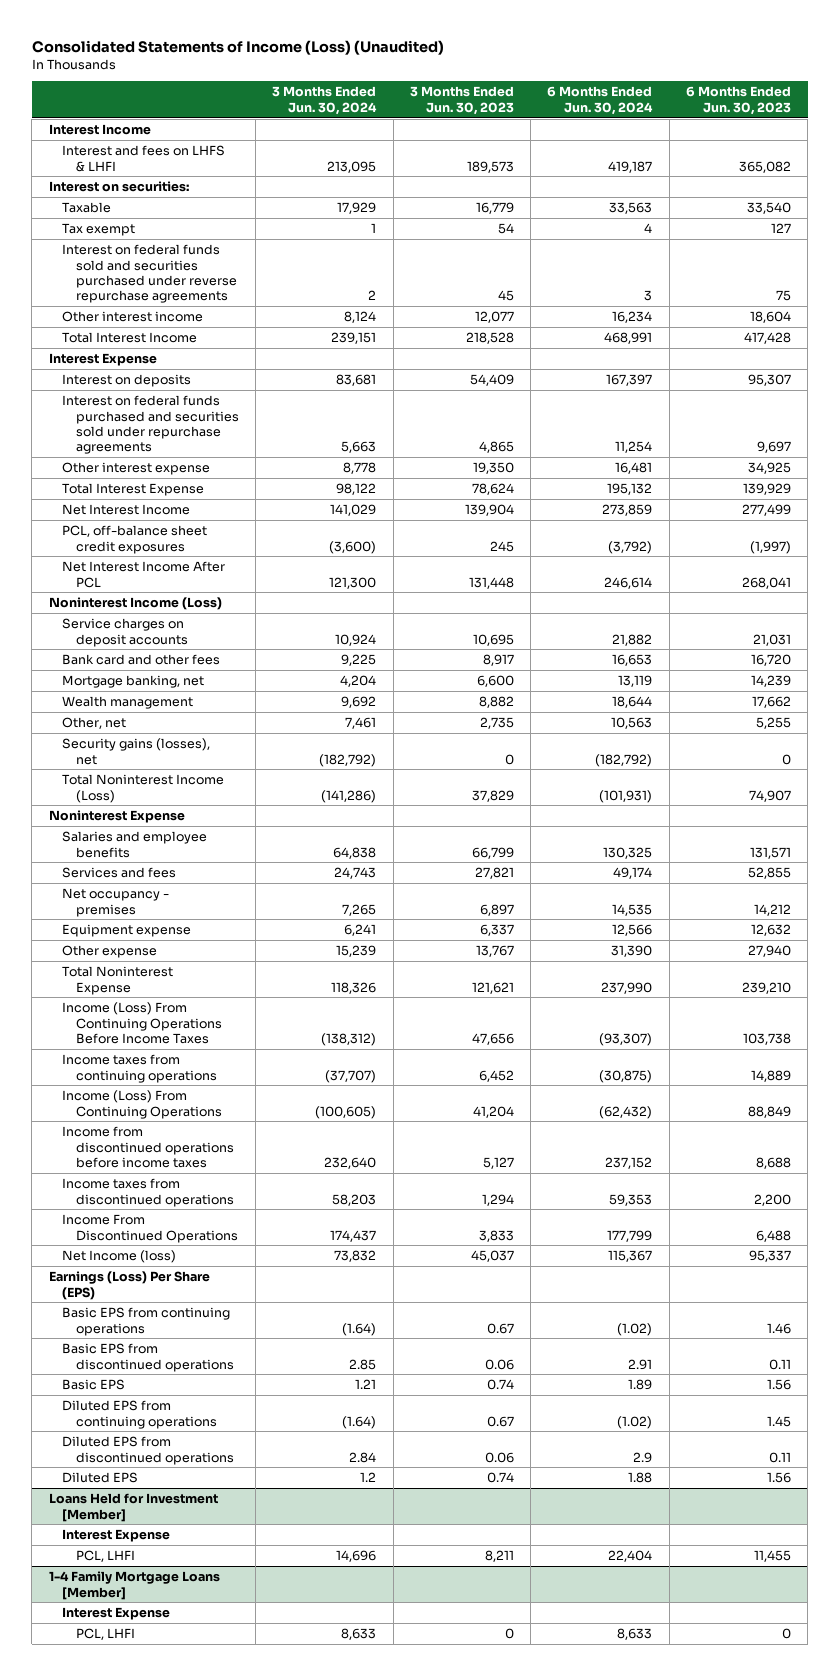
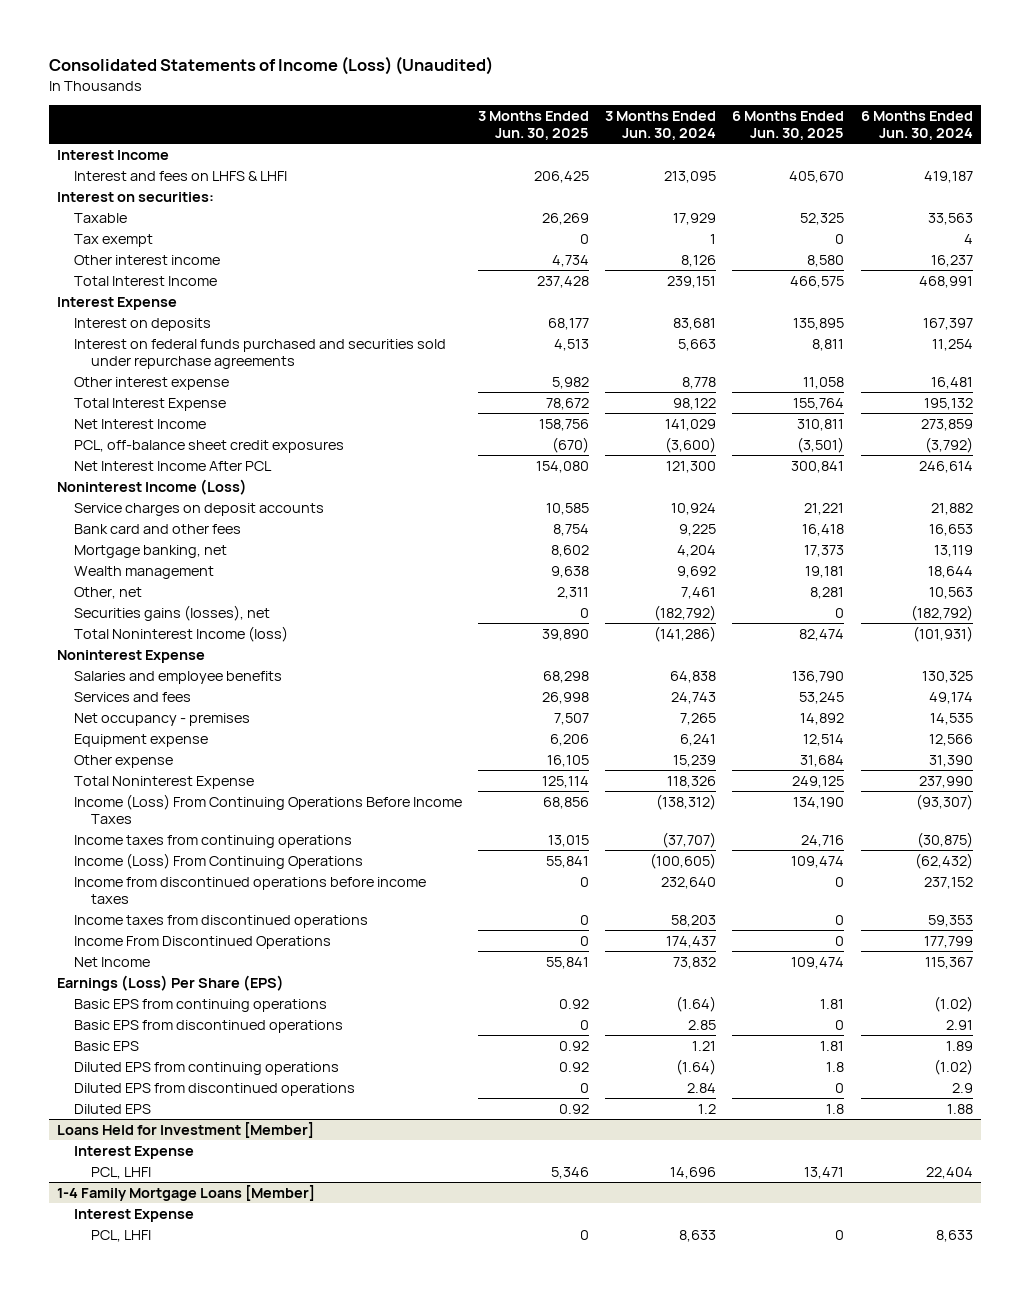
- | 3 Months Ended Jun. 30, 2024 | 3 Months Ended Jun. 30, 2023 | 6 Months Ended Jun. 30, 2024 | 6 Months Ended Jun. 30, 2023
+ | 3 Months Ended Jun. 30, 2025 | 3 Months Ended Jun. 30, 2024 | 6 Months Ended Jun. 30, 2025 | 6 Months Ended Jun. 30, 2024
- Interest on federal funds sold and securities purchased under reverse repurchase agreements | 2 | 45 | 3 | 75
- Other interest income | 8,124 | 12,077 | 16,234 | 18,604
+ Other interest income | 4,734 | 8,126 | 8,580 | 16,237
- Security gains (losses), net | (182,792) | 0 | (182,792) | 0
- Total Noninterest Income (Loss) | (141,286) | 37,829 | (101,931) | 74,907
+ Securities gains (losses), net | 0 | (182,792) | 0 | (182,792)
+ Total Noninterest Income (loss) | 39,890 | (141,286) | 82,474 | (101,931)
- Net Income (loss) | 73,832 | 45,037 | 115,367 | 95,337
+ Net Income | 55,841 | 73,832 | 109,474 | 115,367

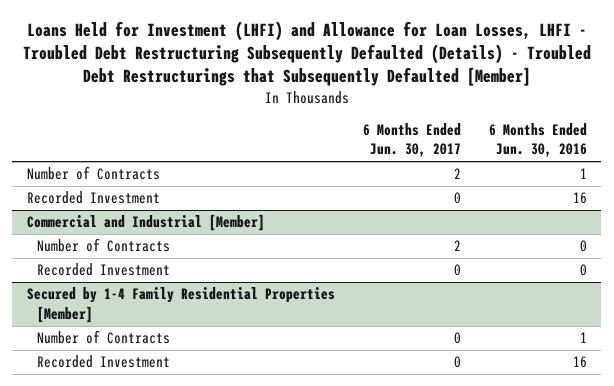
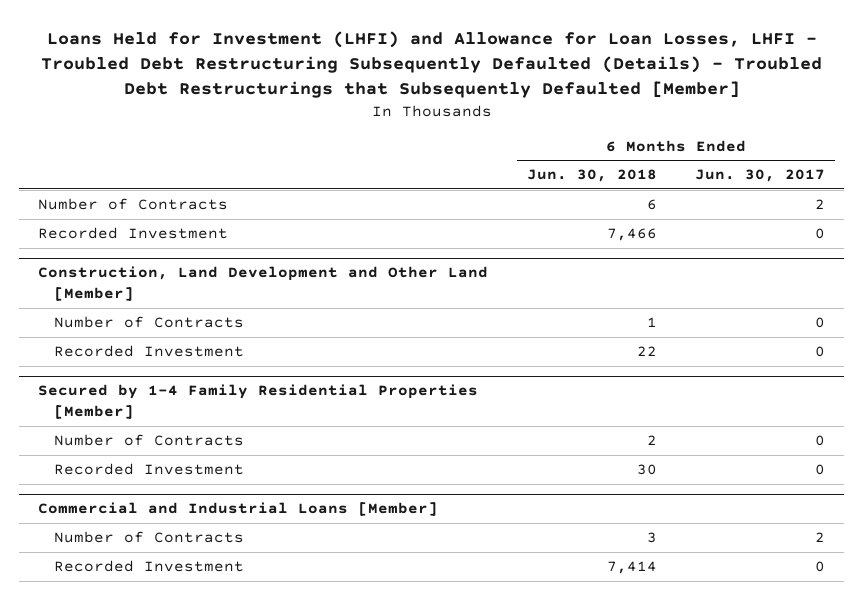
- | 6 Months Ended Jun. 30, 2017 | 6 Months Ended Jun. 30, 2016
+ | 6 Months Ended Jun. 30, 2018 | 6 Months Ended Jun. 30, 2017
- Commercial and Industrial [Member]
- Number of Contracts | 2 | 0
+ Construction, Land Development and Other Land [Member]
+ Number of Contracts | 1 | 0
+ Commercial and Industrial Loans [Member]
+ Number of Contracts | 3 | 2
+ Recorded Investment | 7,414 | 0

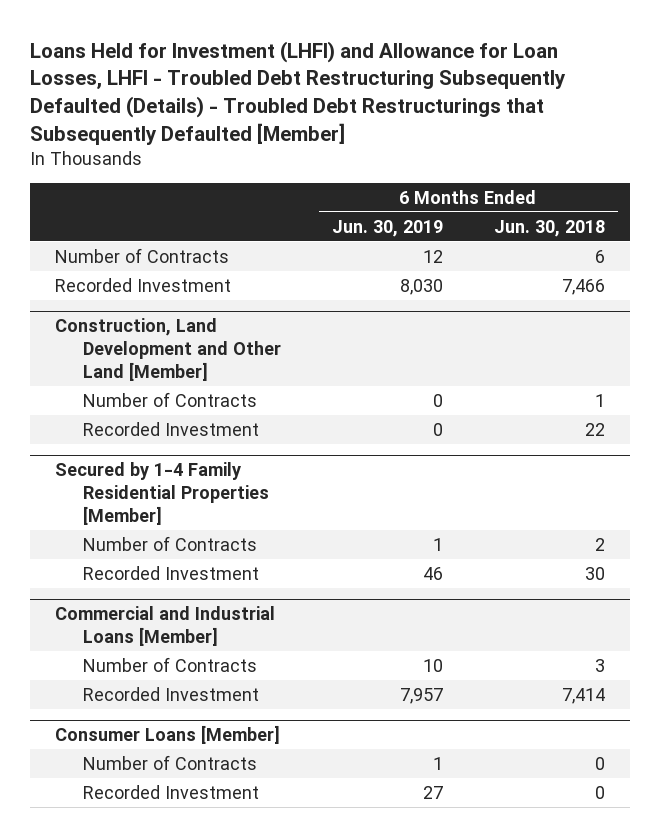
- | 6 Months Ended Jun. 30, 2018 | 6 Months Ended Jun. 30, 2017
+ | 6 Months Ended Jun. 30, 2019 | 6 Months Ended Jun. 30, 2018
+ Consumer Loans [Member]
+ Number of Contracts | 1 | 0
+ Recorded Investment | 27 | 0

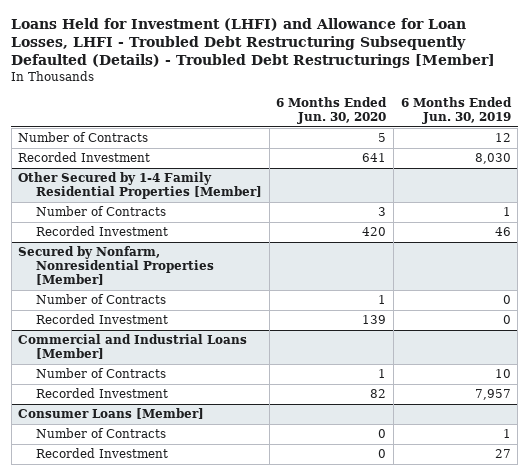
- Loans Held for Investment (LHFI) and Allowance for Loan Losses, LHFI - Troubled Debt Restructuring Subsequently Defaulted (Details) - Troubled Debt Restructurings that Subsequently Defaulted [Member]
+ Loans Held for Investment (LHFI) and Allowance for Loan Losses, LHFI - Troubled Debt Restructuring Subsequently Defaulted (Details) - Troubled Debt Restructurings [Member]
- | 6 Months Ended Jun. 30, 2019 | 6 Months Ended Jun. 30, 2018
+ | 6 Months Ended Jun. 30, 2020 | 6 Months Ended Jun. 30, 2019
- Construction, Land Development and Other Land [Member]
- Number of Contracts | 0 | 1
- Recorded Investment | 0 | 22
- Secured by 1-4 Family Residential Properties [Member]
+ Other Secured by 1-4 Family Residential Properties [Member]
+ Secured by Nonfarm, Nonresidential Properties [Member]
+ Number of Contracts | 1 | 0
+ Recorded Investment | 139 | 0

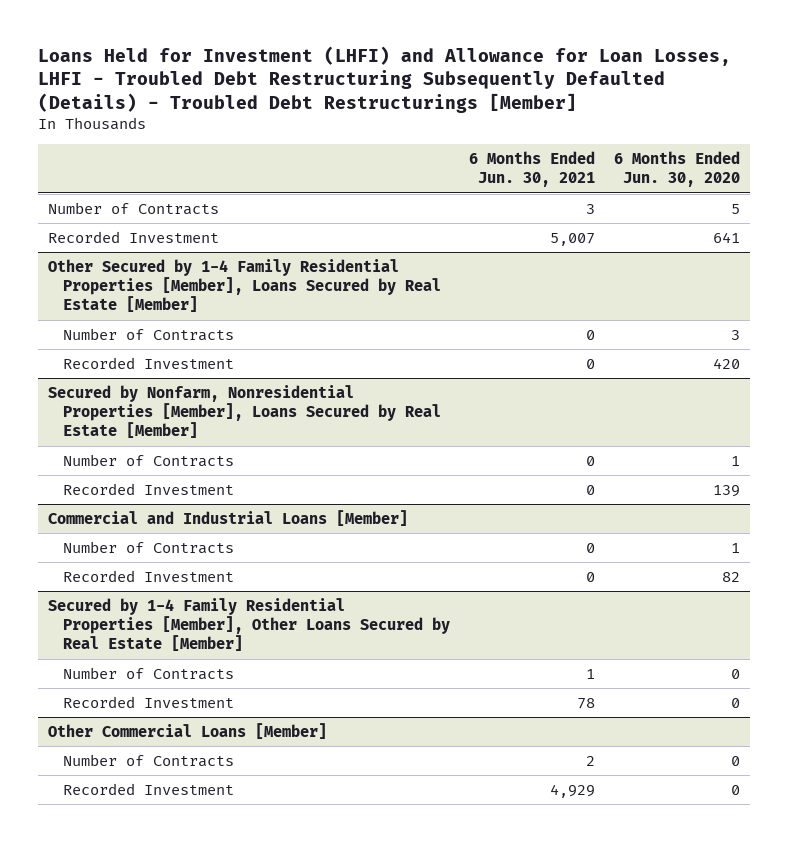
- | 6 Months Ended Jun. 30, 2020 | 6 Months Ended Jun. 30, 2019
+ | 6 Months Ended Jun. 30, 2021 | 6 Months Ended Jun. 30, 2020
- Other Secured by 1-4 Family Residential Properties [Member]
+ Other Secured by 1-4 Family Residential Properties [Member], Loans Secured by Real Estate [Member]
- Secured by Nonfarm, Nonresidential Properties [Member]
+ Secured by Nonfarm, Nonresidential Properties [Member], Loans Secured by Real Estate [Member]
- Consumer Loans [Member]
+ Secured by 1-4 Family Residential Properties [Member], Other Loans Secured by Real Estate [Member]
+ Other Commercial Loans [Member]
+ Number of Contracts | 2 | 0
+ Recorded Investment | 4,929 | 0

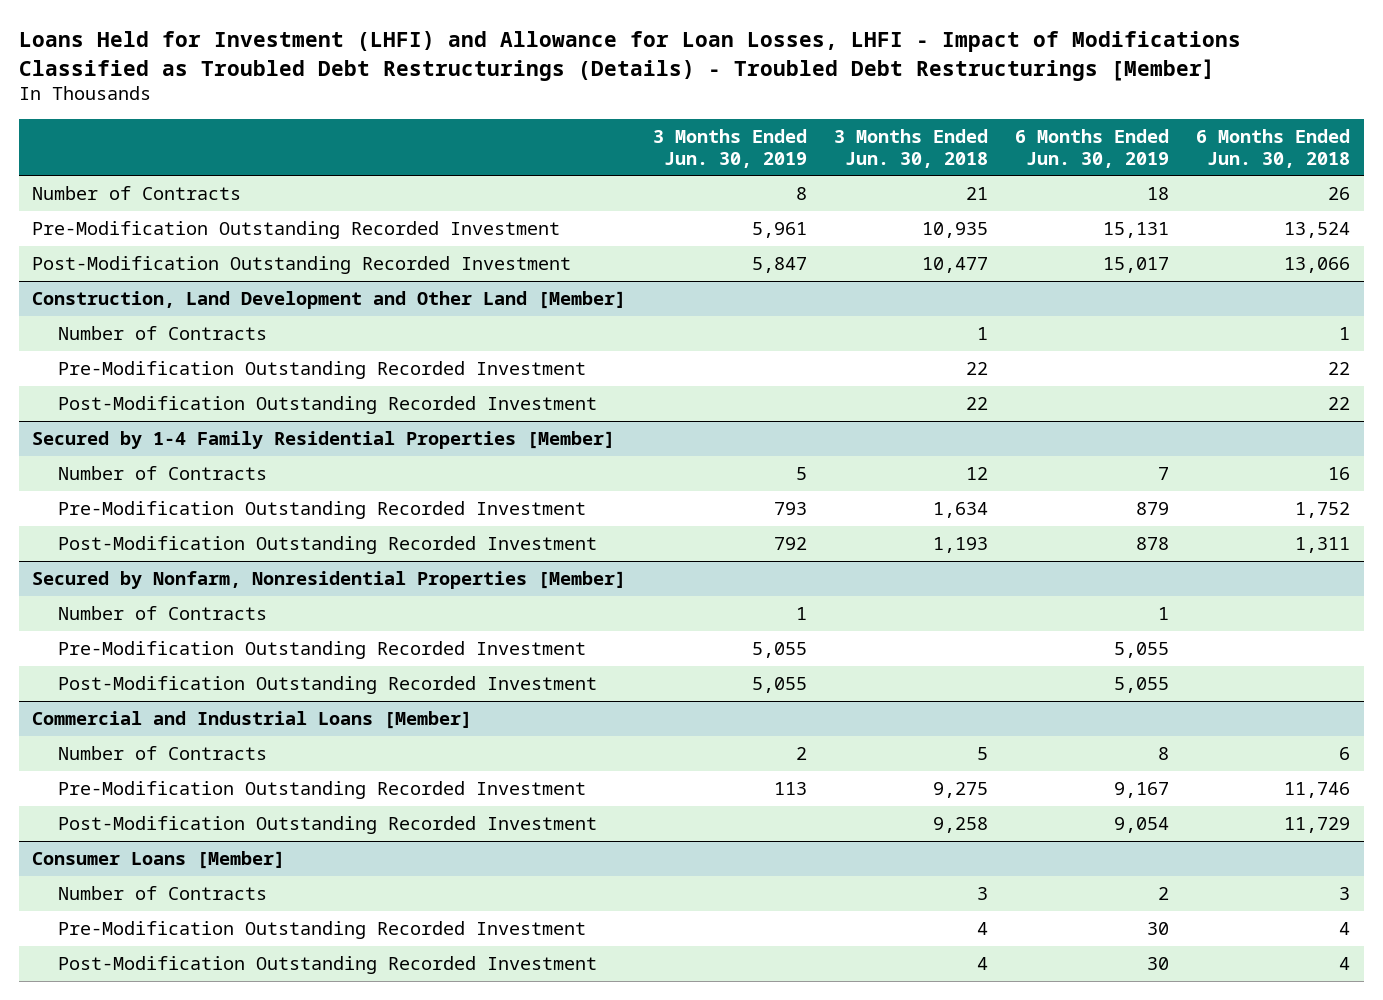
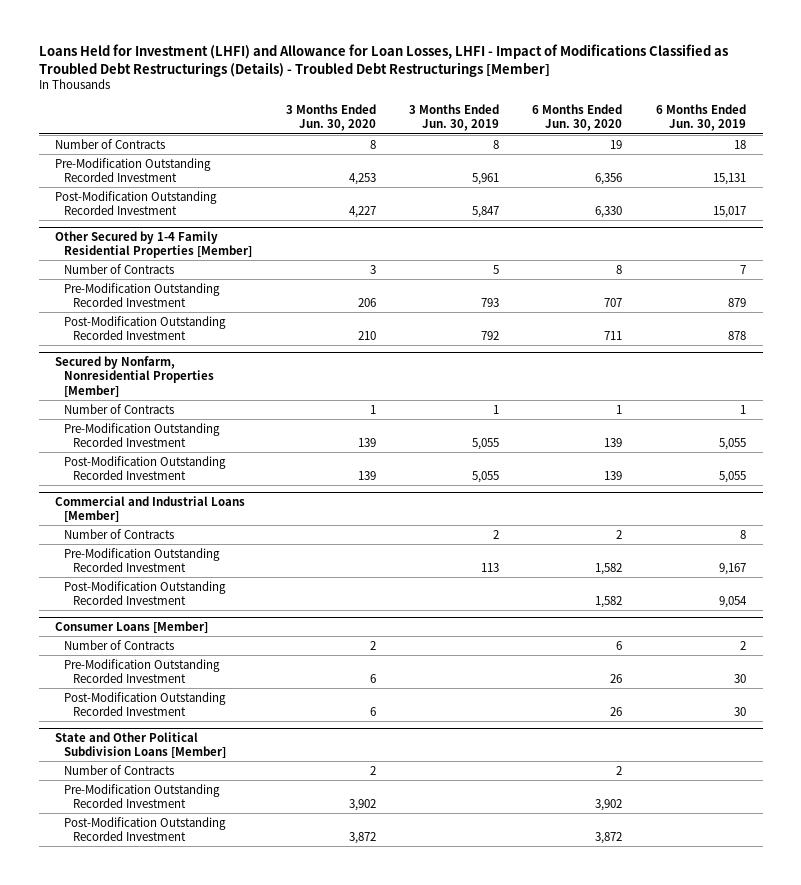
- | 3 Months Ended Jun. 30, 2019 | 3 Months Ended Jun. 30, 2018 | 6 Months Ended Jun. 30, 2019 | 6 Months Ended Jun. 30, 2018
+ | 3 Months Ended Jun. 30, 2020 | 3 Months Ended Jun. 30, 2019 | 6 Months Ended Jun. 30, 2020 | 6 Months Ended Jun. 30, 2019
- Construction, Land Development and Other Land [Member]
- Number of Contracts | | 1 | | 1
- Pre-Modification Outstanding Recorded Investment | | 22 | | 22
- Post-Modification Outstanding Recorded Investment | | 22 | | 22
- Secured by 1-4 Family Residential Properties [Member]
+ Other Secured by 1-4 Family Residential Properties [Member]
+ State and Other Political Subdivision Loans [Member]
+ Number of Contracts | 2 | | 2 |
+ Pre-Modification Outstanding Recorded Investment | 3,902 | | 3,902 |
+ Post-Modification Outstanding Recorded Investment | 3,872 | | 3,872 |

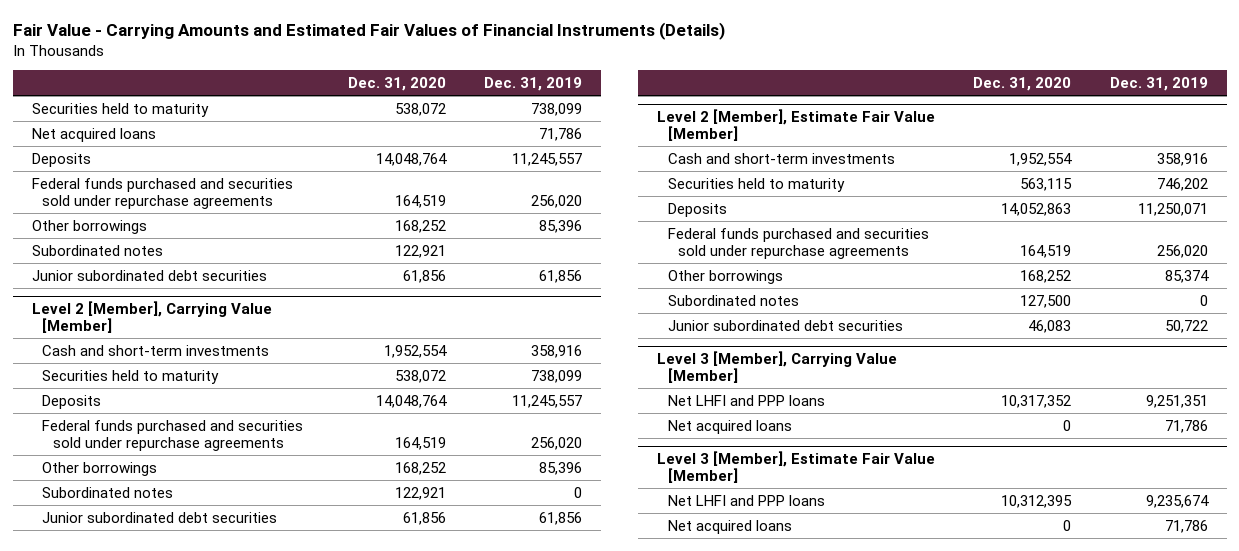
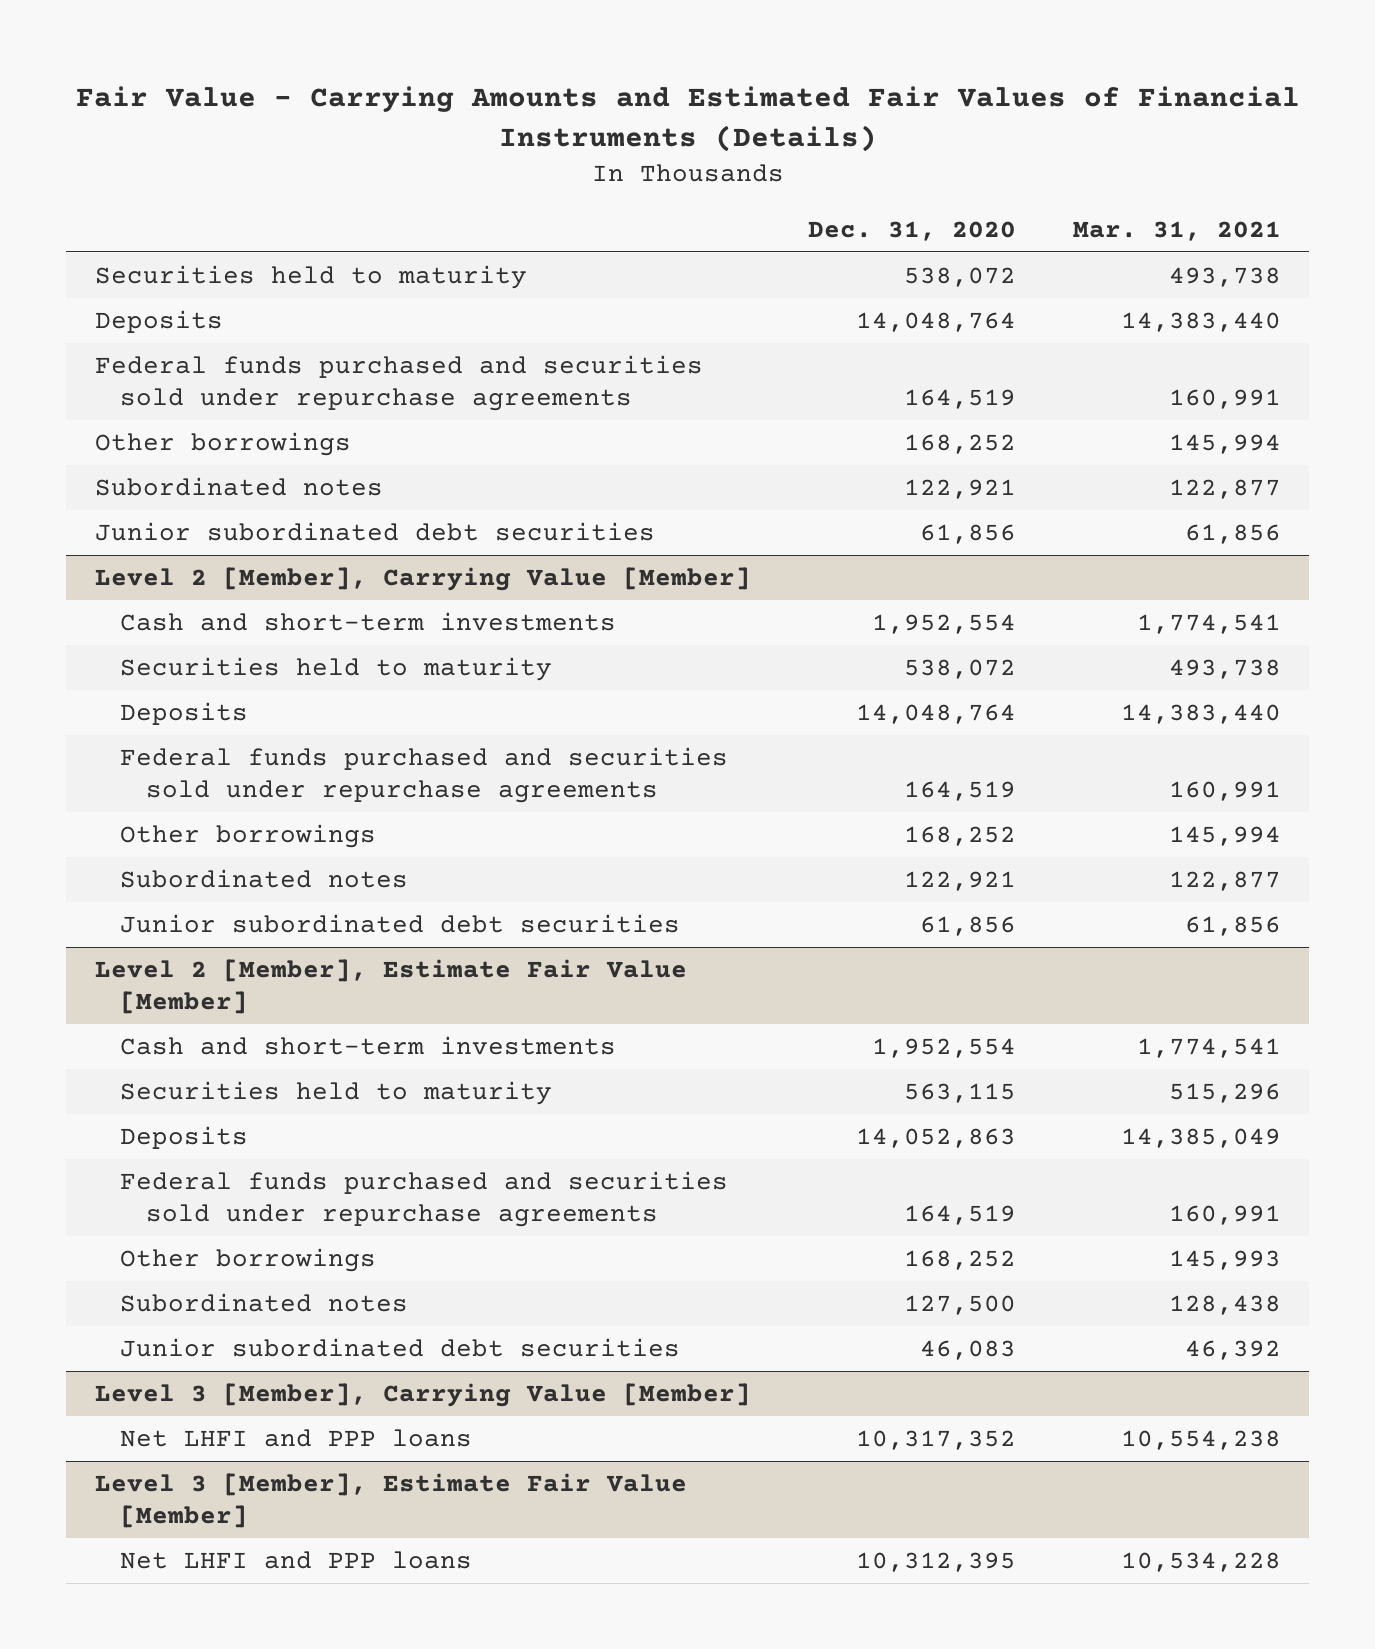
- | Dec. 31, 2020 | Dec. 31, 2019
+ | Dec. 31, 2020 | Mar. 31, 2021
- Net acquired loans | | 71,786
@ Level 3 [Member], Carrying Value [Member]
- Net acquired loans | 0 | 71,786
@ Level 3 [Member], Estimate Fair Value [Member]
- Net acquired loans | 0 | 71,786

